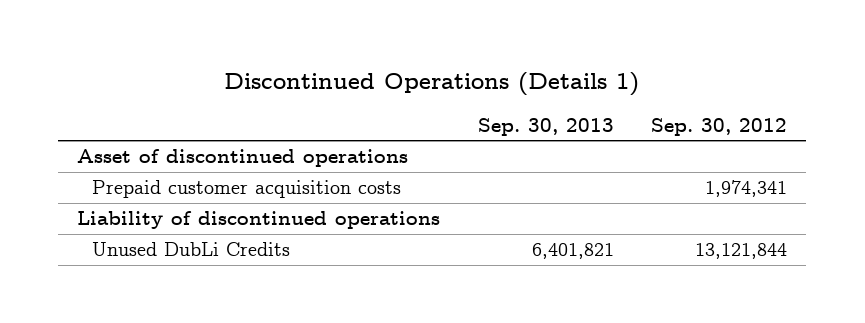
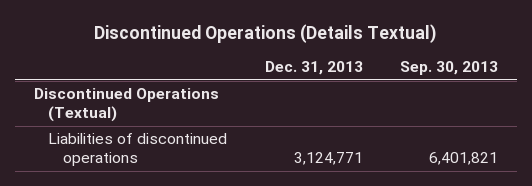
- Discontinued Operations (Details 1)
+ Discontinued Operations (Details Textual)
- | Sep. 30, 2013 | Sep. 30, 2012
+ | Dec. 31, 2013 | Sep. 30, 2013
- Asset of discontinued operations
- Prepaid customer acquisition costs | | 1,974,341
- Liability of discontinued operations
- Unused DubLi Credits | 6,401,821 | 13,121,844
+ Discontinued Operations (Textual)
+ Liabilities of discontinued operations | 3,124,771 | 6,401,821

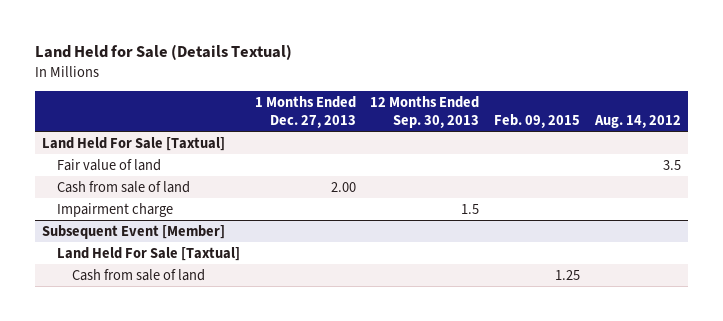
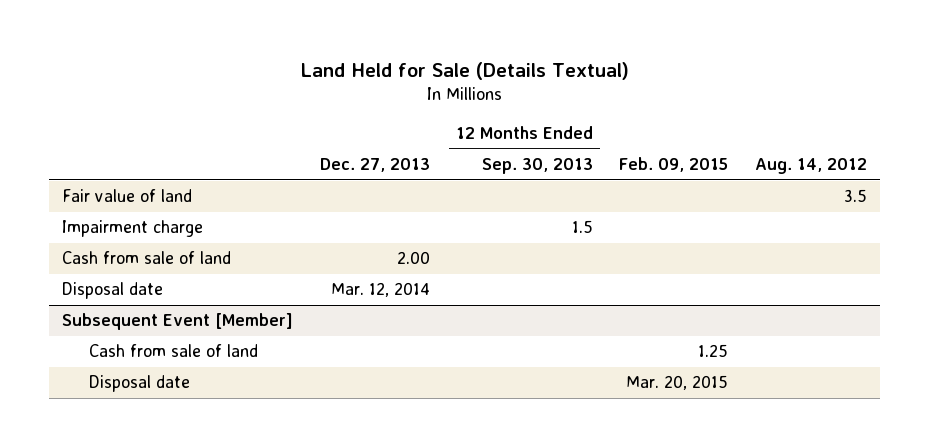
- | 1 Months Ended Dec. 27, 2013 | 12 Months Ended Sep. 30, 2013 | Feb. 09, 2015 | Aug. 14, 2012
+ | Dec. 27, 2013 | 12 Months Ended Sep. 30, 2013 | Feb. 09, 2015 | Aug. 14, 2012
- Land Held For Sale [Taxtual]
moved down: Cash from sale of land | 2.00 | | |
+ Disposal date | Mar. 12, 2014 | | |
@ Subsequent Event [Member]
- Land Held For Sale [Taxtual]
+ Disposal date | | | Mar. 20, 2015 |

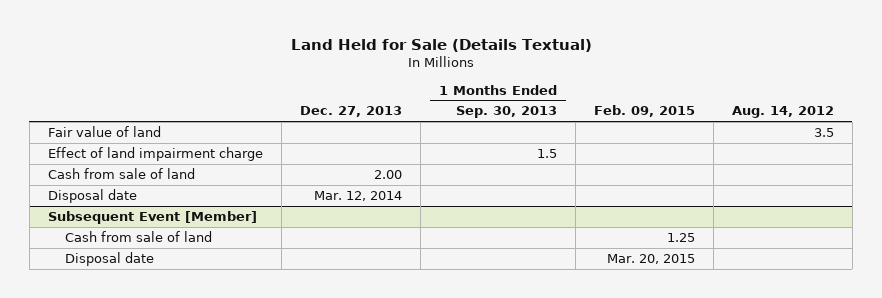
- | Dec. 27, 2013 | 12 Months Ended Sep. 30, 2013 | Feb. 09, 2015 | Aug. 14, 2012
+ | Dec. 27, 2013 | 1 Months Ended Sep. 30, 2013 | Feb. 09, 2015 | Aug. 14, 2012
- Impairment charge | | 1.5 | |
+ Effect of land impairment charge | | 1.5 | |

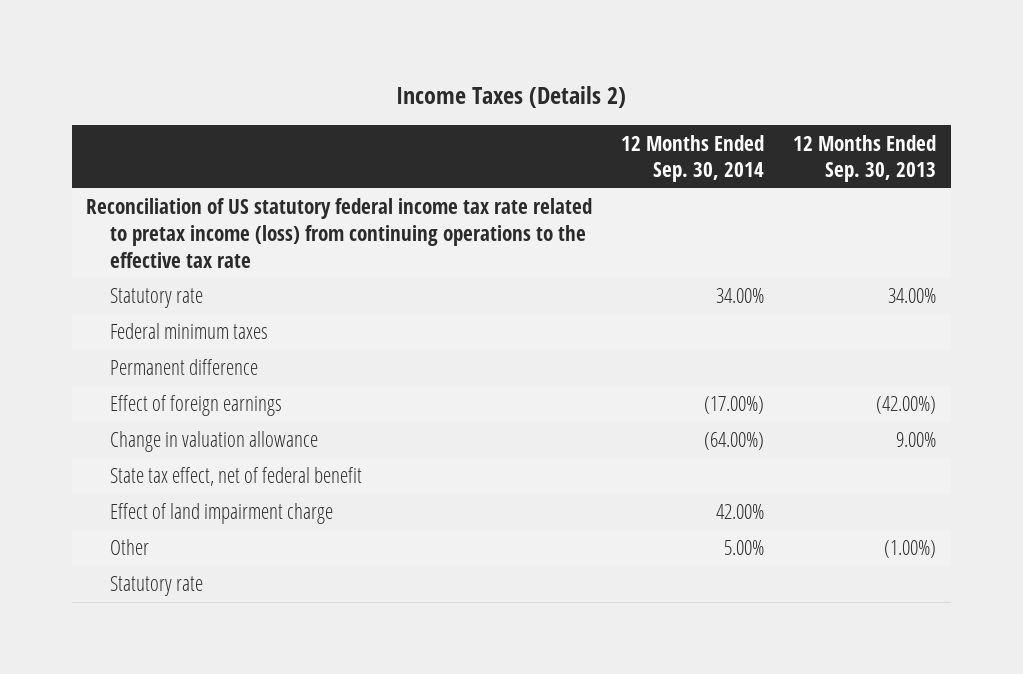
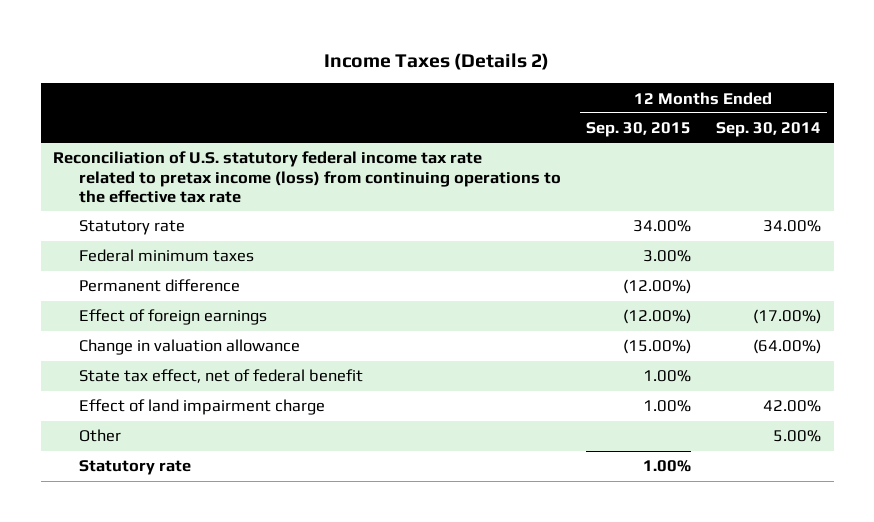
- | 12 Months Ended Sep. 30, 2014 | 12 Months Ended Sep. 30, 2013
+ | 12 Months Ended Sep. 30, 2015 | 12 Months Ended Sep. 30, 2014
- Reconciliation of US statutory federal income tax rate related to pretax income (loss) from continuing operations to the effective tax rate
+ Reconciliation of U.S. statutory federal income tax rate related to pretax income (loss) from continuing operations to the effective tax rate

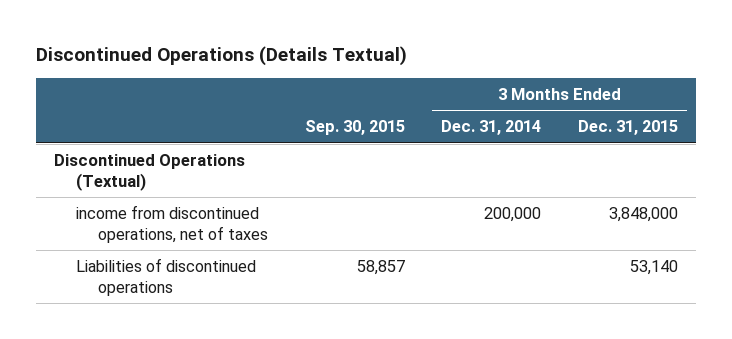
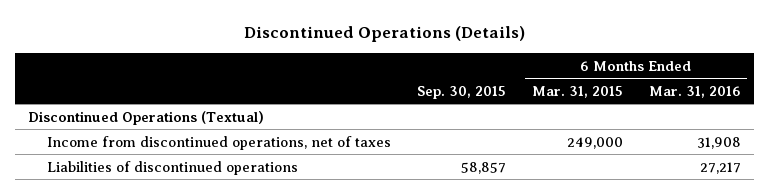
- Discontinued Operations (Details Textual)
+ Discontinued Operations (Details)
- | Sep. 30, 2015 | 3 Months Ended Dec. 31, 2014 | 3 Months Ended Dec. 31, 2015
+ | Sep. 30, 2015 | 6 Months Ended Mar. 31, 2015 | 6 Months Ended Mar. 31, 2016
- income from discontinued operations, net of taxes | | 200,000 | 3,848,000
+ Income from discontinued operations, net of taxes | | 249,000 | 31,908

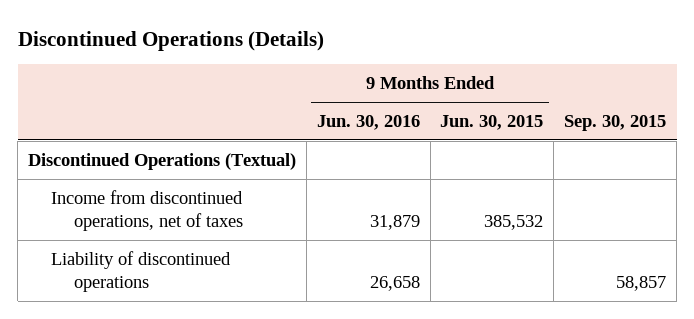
- | Sep. 30, 2015 | 6 Months Ended Mar. 31, 2015 | 6 Months Ended Mar. 31, 2016
+ | 9 Months Ended Jun. 30, 2016 | 9 Months Ended Jun. 30, 2015 | Sep. 30, 2015
- Liabilities of discontinued operations | 58,857 | | 27,217
+ Liability of discontinued operations | 26,658 | | 58,857

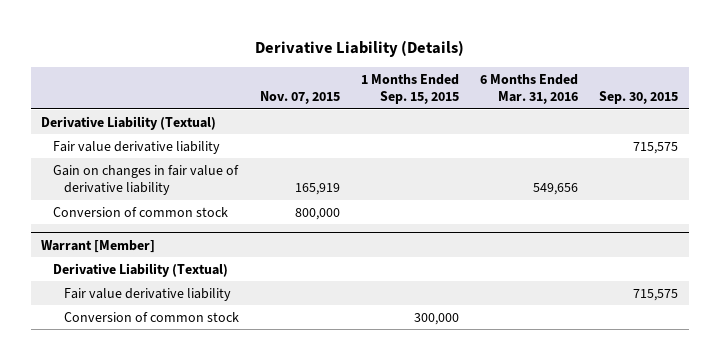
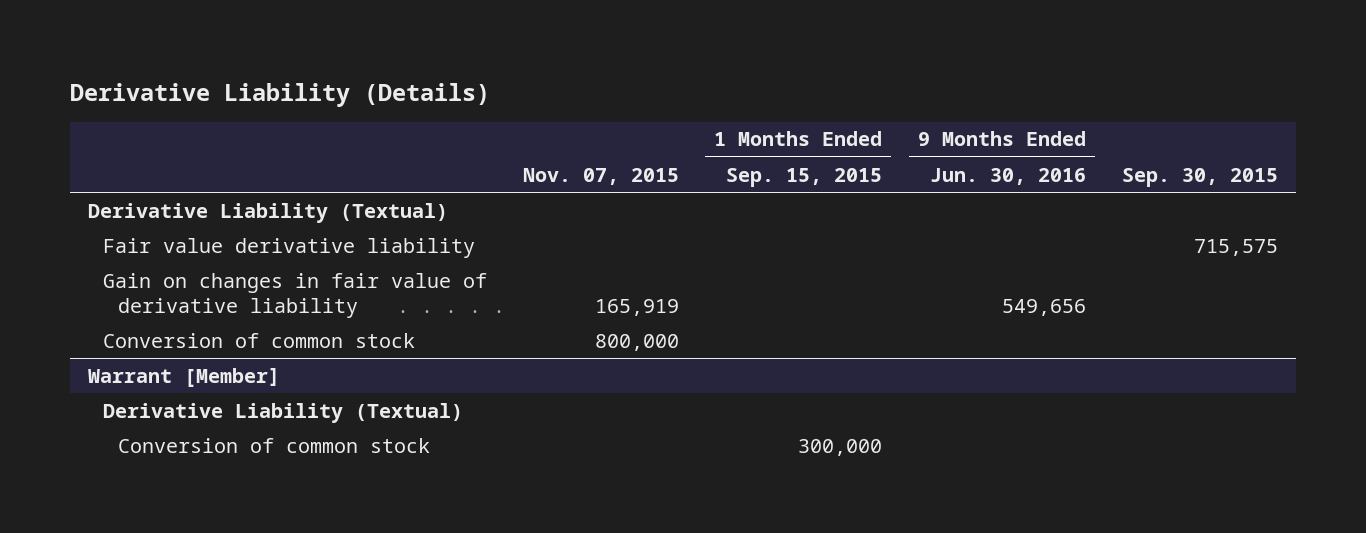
- | Nov. 07, 2015 | 1 Months Ended Sep. 15, 2015 | 6 Months Ended Mar. 31, 2016 | Sep. 30, 2015
+ | Nov. 07, 2015 | 1 Months Ended Sep. 15, 2015 | 9 Months Ended Jun. 30, 2016 | Sep. 30, 2015
@ Warrant [Member]
- Fair value derivative liability | | | | 715,575

